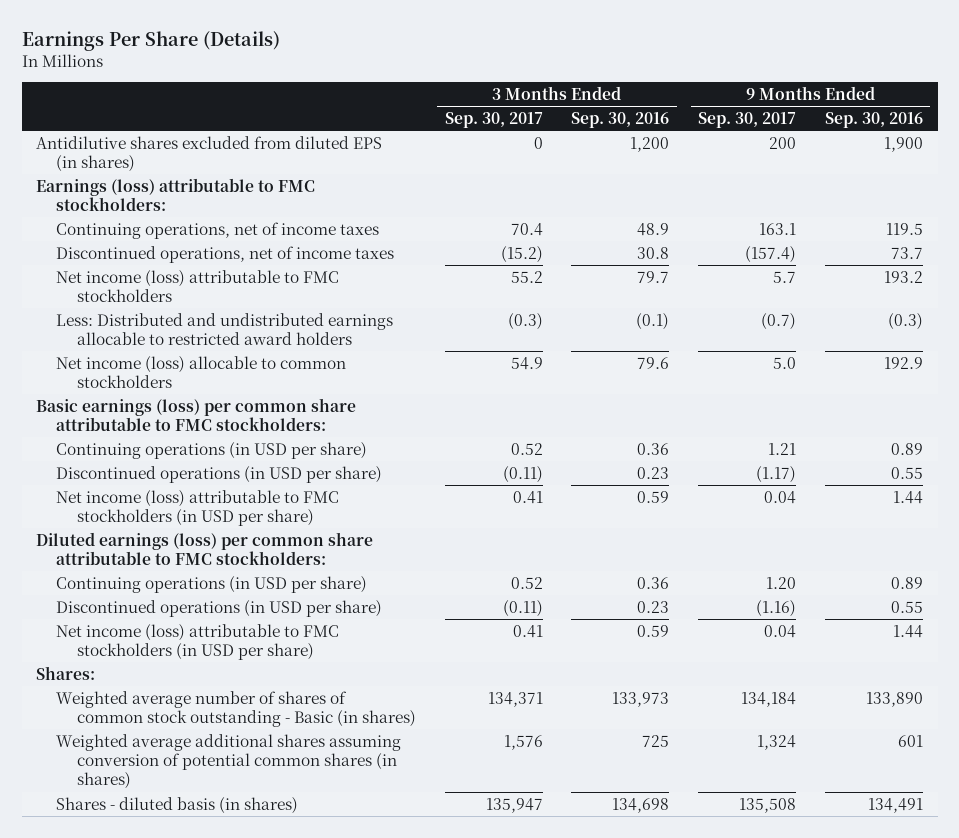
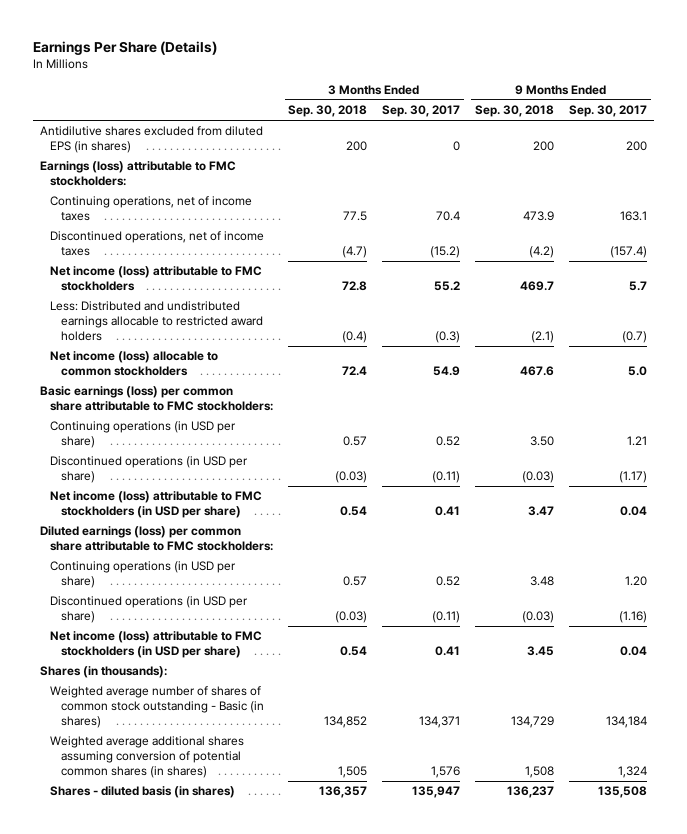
- | 3 Months Ended Sep. 30, 2017 | 3 Months Ended Sep. 30, 2016 | 9 Months Ended Sep. 30, 2017 | 9 Months Ended Sep. 30, 2016
+ | 3 Months Ended Sep. 30, 2018 | 3 Months Ended Sep. 30, 2017 | 9 Months Ended Sep. 30, 2018 | 9 Months Ended Sep. 30, 2017
- Shares:
+ Shares (in thousands):

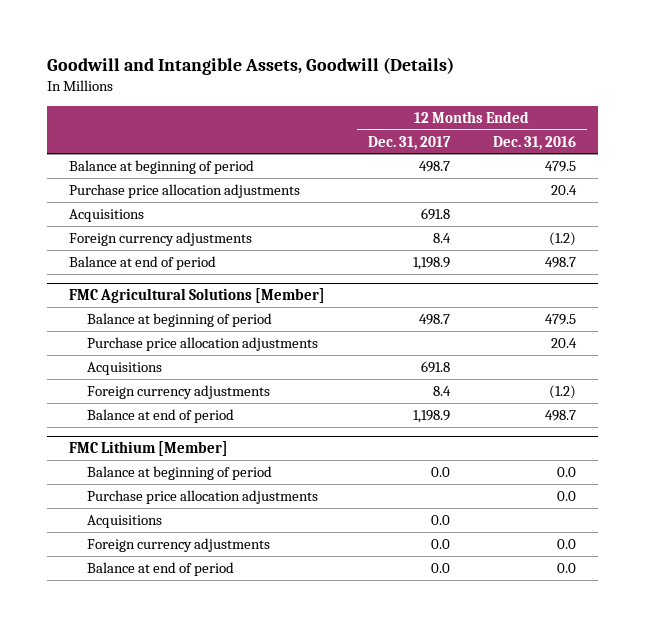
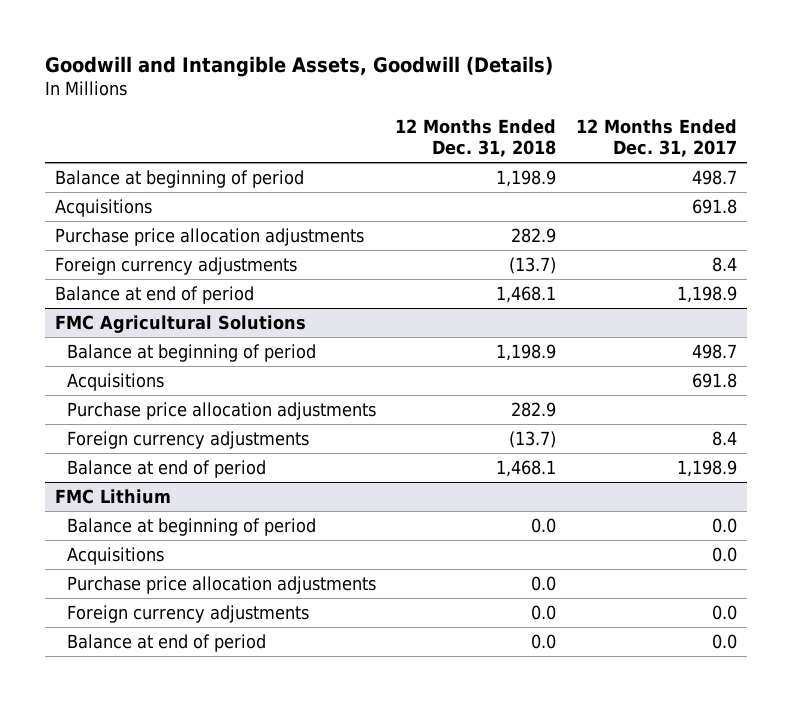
- | 12 Months Ended Dec. 31, 2017 | 12 Months Ended Dec. 31, 2016
+ | 12 Months Ended Dec. 31, 2018 | 12 Months Ended Dec. 31, 2017
moved down: Purchase price allocation adjustments | 282.9 |
- FMC Agricultural Solutions [Member]
+ FMC Agricultural Solutions
- Purchase price allocation adjustments | | 20.4
+ Purchase price allocation adjustments | 282.9 |
- FMC Lithium [Member]
+ FMC Lithium
- Purchase price allocation adjustments | | 0.0
+ Purchase price allocation adjustments | 0.0 |

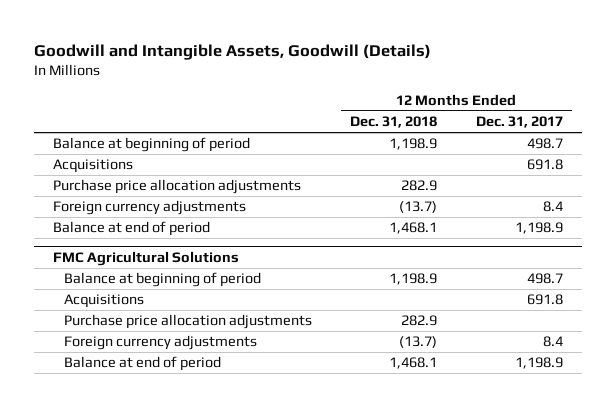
- FMC Lithium
- Balance at beginning of period | 0.0 | 0.0
- Acquisitions | | 0.0
- Purchase price allocation adjustments | 0.0 |
- Foreign currency adjustments | 0.0 | 0.0
- Balance at end of period | 0.0 | 0.0

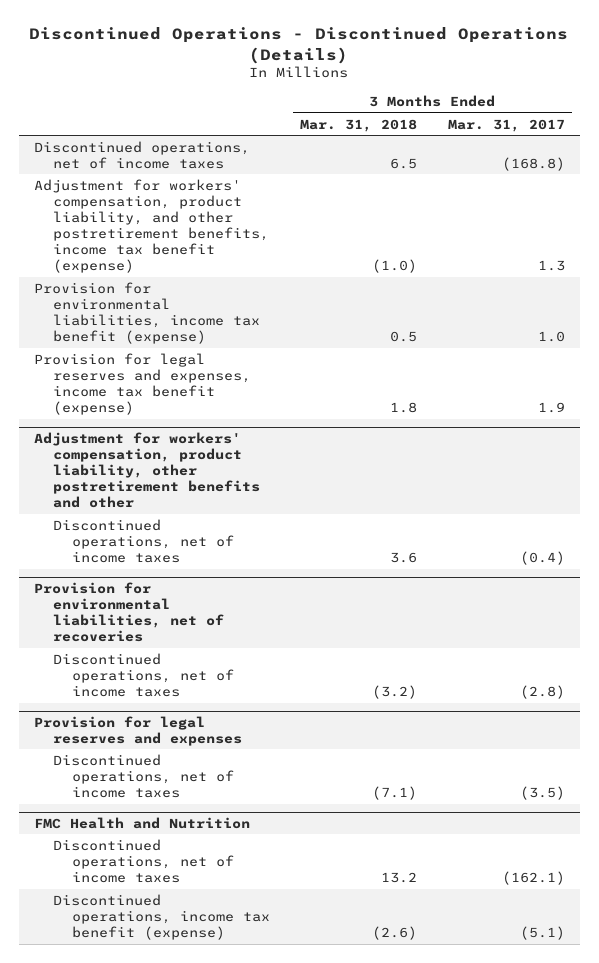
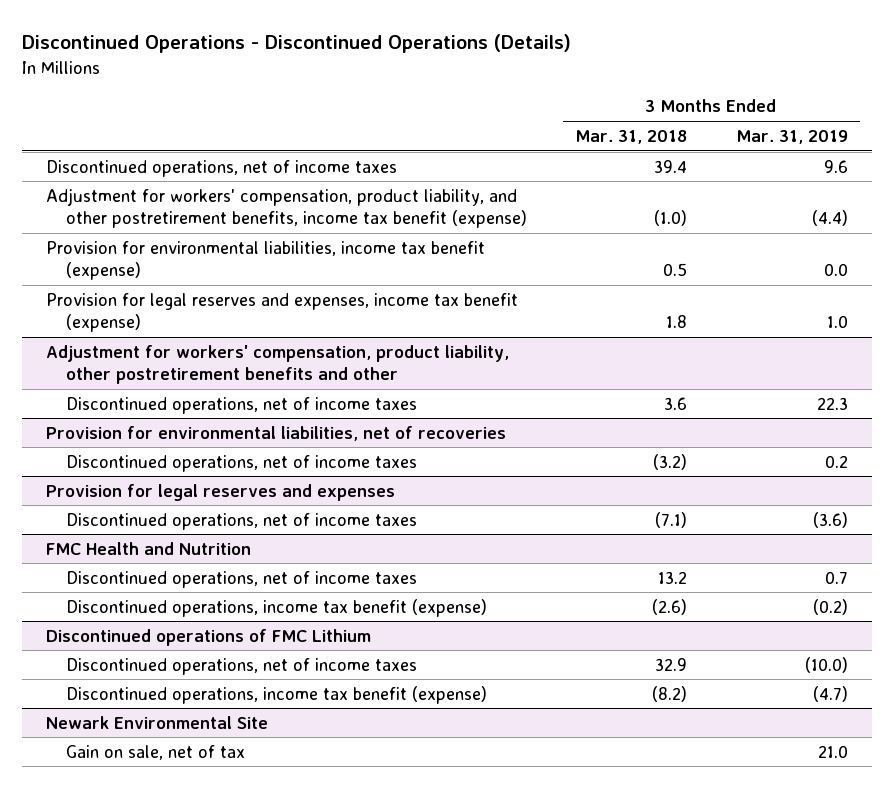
- | 3 Months Ended Mar. 31, 2018 | 3 Months Ended Mar. 31, 2017
+ | 3 Months Ended Mar. 31, 2018 | 3 Months Ended Mar. 31, 2019
- Discontinued operations, net of income taxes | 6.5 | (168.8)
+ Discontinued operations, net of income taxes | 39.4 | 9.6
+ Discontinued operations of FMC Lithium
+ Discontinued operations, net of income taxes | 32.9 | (10.0)
+ Discontinued operations, income tax benefit (expense) | (8.2) | (4.7)
+ Newark Environmental Site
+ Gain on sale, net of tax | | 21.0

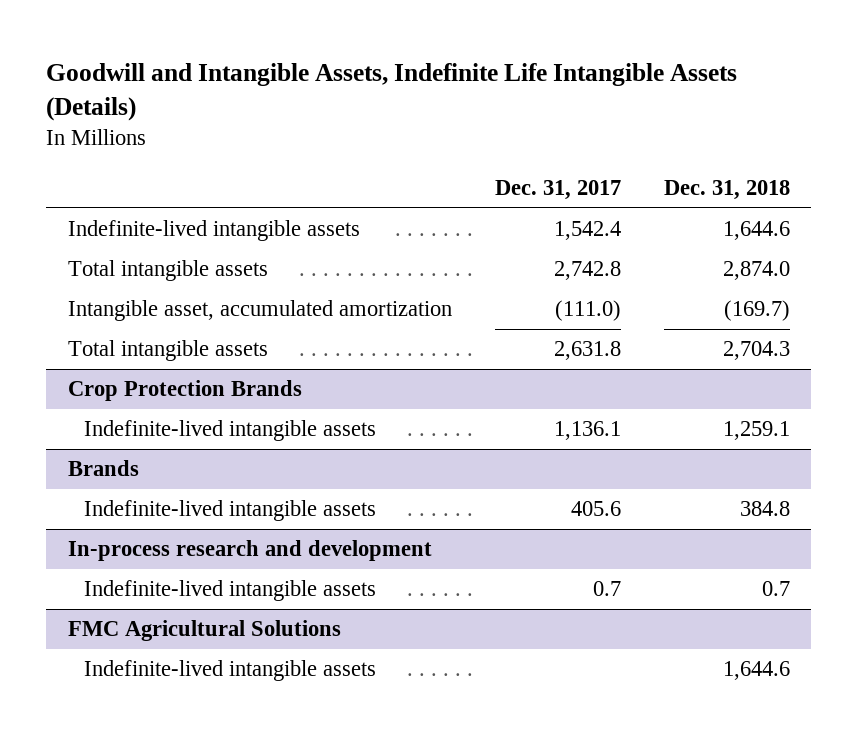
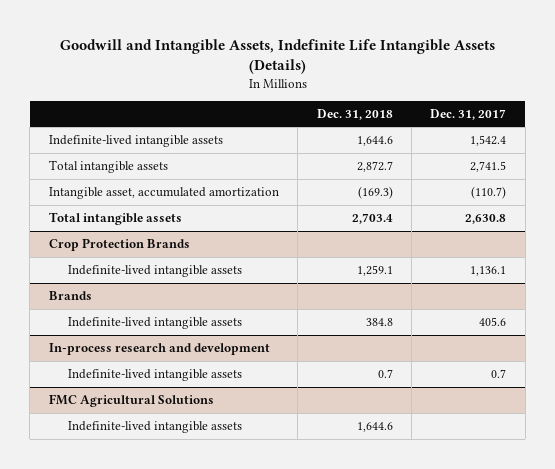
- | Dec. 31, 2017 | Dec. 31, 2018
+ | Dec. 31, 2018 | Dec. 31, 2017
- Total intangible assets | 2,742.8 | 2,874.0
- Intangible asset, accumulated amortization | (111.0) | (169.7)
- Total intangible assets | 2,631.8 | 2,704.3
+ Total intangible assets | 2,872.7 | 2,741.5
+ Intangible asset, accumulated amortization | (169.3) | (110.7)
+ Total intangible assets | 2,703.4 | 2,630.8

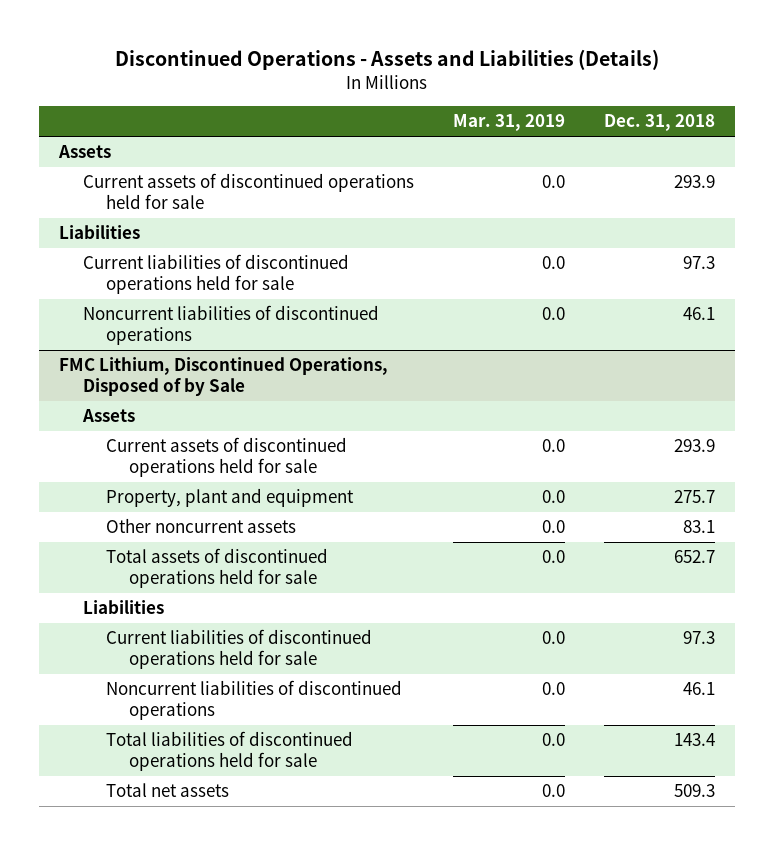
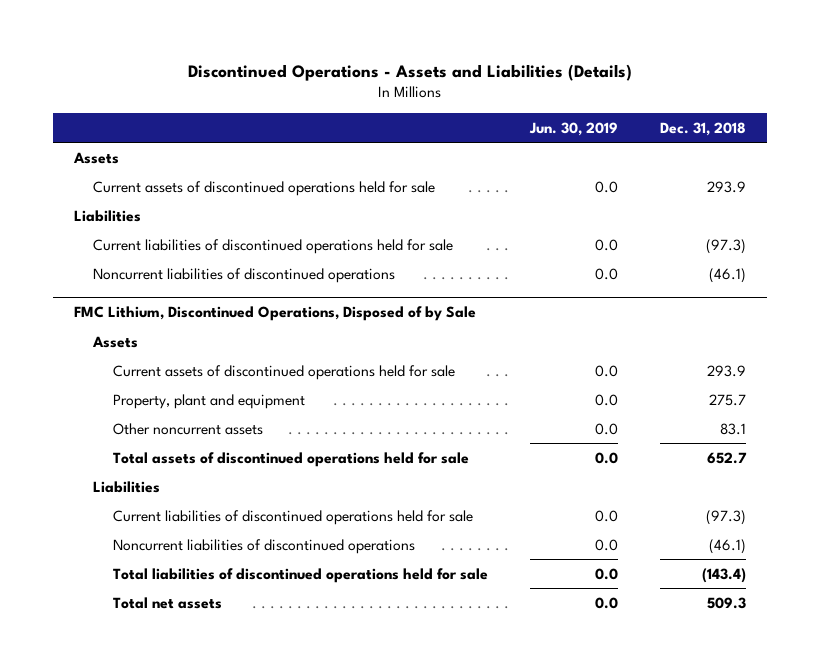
- | Mar. 31, 2019 | Dec. 31, 2018
+ | Jun. 30, 2019 | Dec. 31, 2018
- Current liabilities of discontinued operations held for sale | 0.0 | 97.3
- Noncurrent liabilities of discontinued operations | 0.0 | 46.1
+ Current liabilities of discontinued operations held for sale | 0.0 | (97.3)
+ Noncurrent liabilities of discontinued operations | 0.0 | (46.1)
@ FMC Lithium, Discontinued Operations, Disposed of by Sale
- Current liabilities of discontinued operations held for sale | 0.0 | 97.3
- Noncurrent liabilities of discontinued operations | 0.0 | 46.1
- Total liabilities of discontinued operations held for sale | 0.0 | 143.4
+ Current liabilities of discontinued operations held for sale | 0.0 | (97.3)
+ Noncurrent liabilities of discontinued operations | 0.0 | (46.1)
+ Total liabilities of discontinued operations held for sale | 0.0 | (143.4)

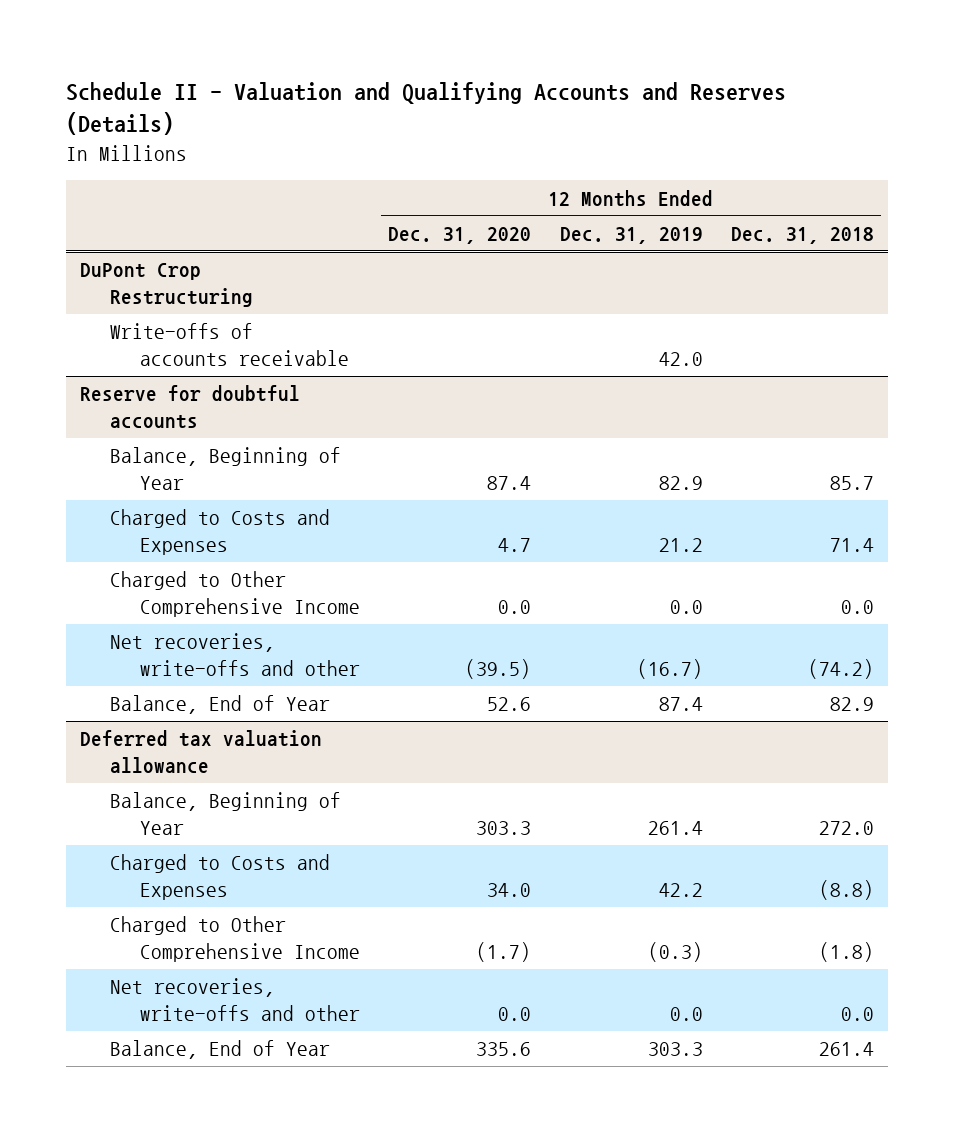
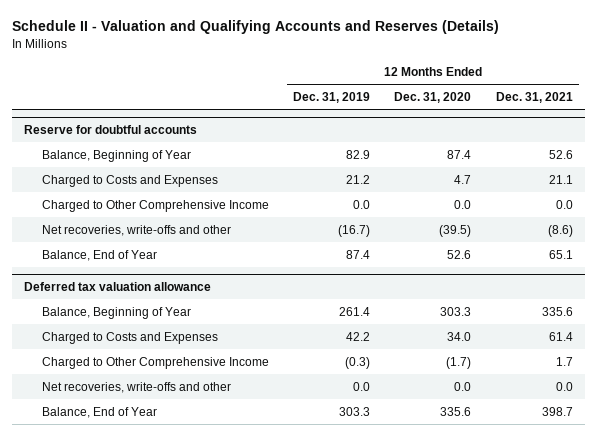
- | 12 Months Ended Dec. 31, 2020 | 12 Months Ended Dec. 31, 2019 | 12 Months Ended Dec. 31, 2018
+ | 12 Months Ended Dec. 31, 2019 | 12 Months Ended Dec. 31, 2020 | 12 Months Ended Dec. 31, 2021
- DuPont Crop Restructuring
- Write-offs of accounts receivable | | 42.0 |

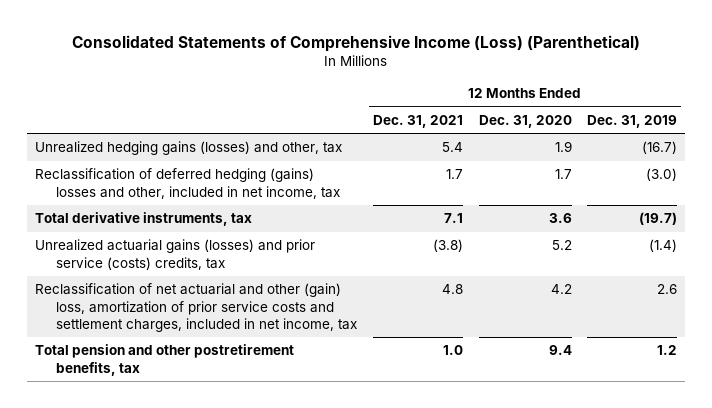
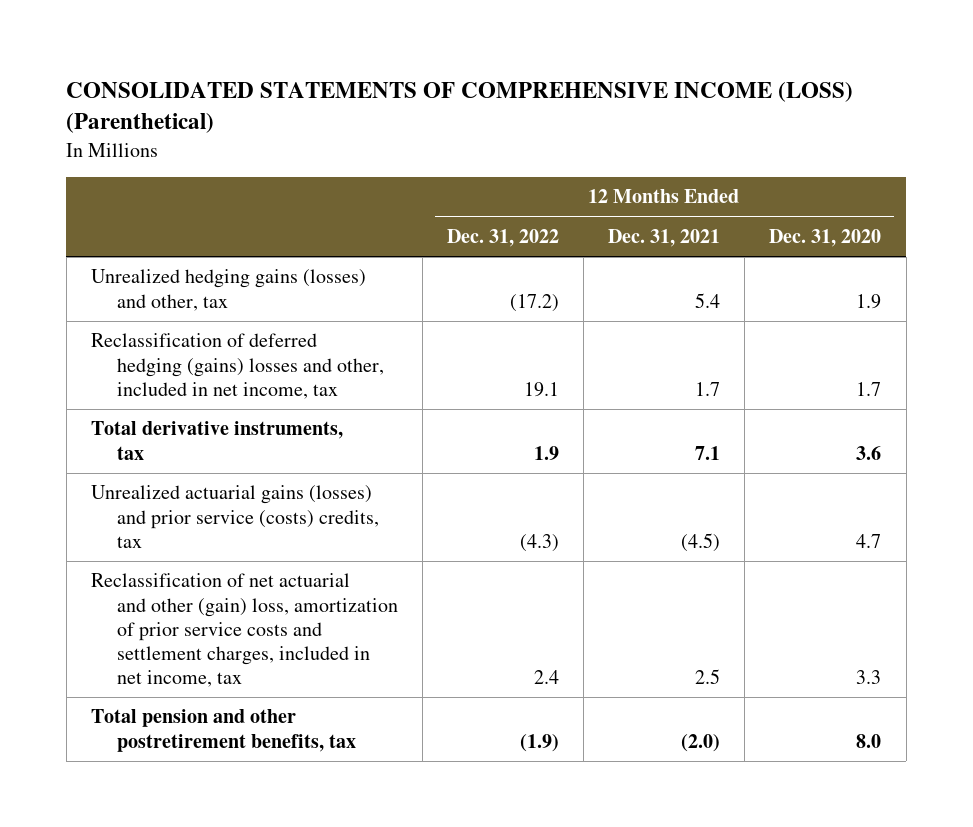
- Consolidated Statements of Comprehensive Income (Loss) (Parenthetical)
+ CONSOLIDATED STATEMENTS OF COMPREHENSIVE INCOME (LOSS) (Parenthetical)
- | 12 Months Ended Dec. 31, 2021 | 12 Months Ended Dec. 31, 2020 | 12 Months Ended Dec. 31, 2019
+ | 12 Months Ended Dec. 31, 2022 | 12 Months Ended Dec. 31, 2021 | 12 Months Ended Dec. 31, 2020
- Unrealized actuarial gains (losses) and prior service (costs) credits, tax | (3.8) | 5.2 | (1.4)
- Reclassification of net actuarial and other (gain) loss, amortization of prior service costs and settlement charges, included in net income, tax | 4.8 | 4.2 | 2.6
- Total pension and other postretirement benefits, tax | 1.0 | 9.4 | 1.2
+ Unrealized actuarial gains (losses) and prior service (costs) credits, tax | (4.3) | (4.5) | 4.7
+ Reclassification of net actuarial and other (gain) loss, amortization of prior service costs and settlement charges, included in net income, tax | 2.4 | 2.5 | 3.3
+ Total pension and other postretirement benefits, tax | (1.9) | (2.0) | 8.0

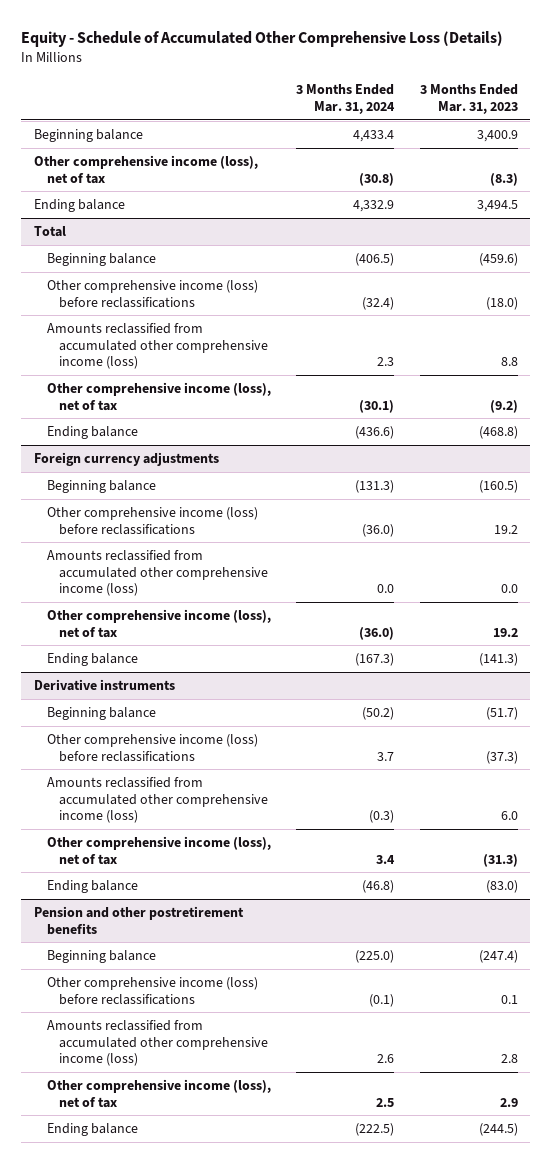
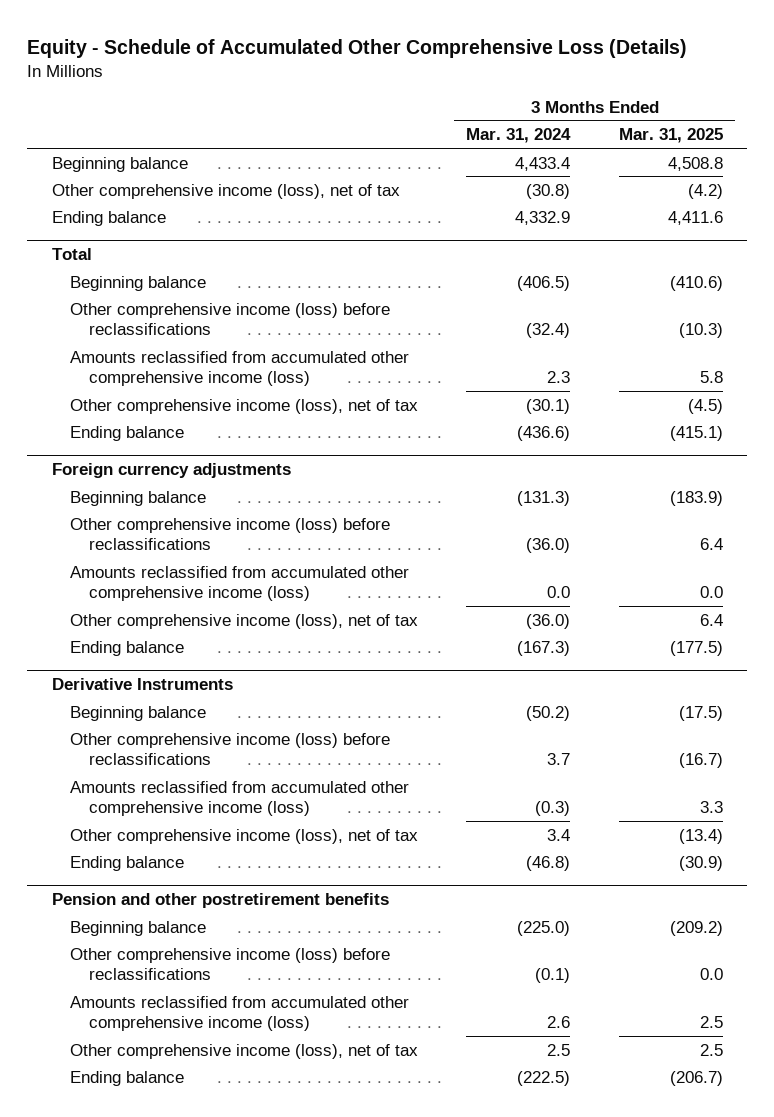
- | 3 Months Ended Mar. 31, 2024 | 3 Months Ended Mar. 31, 2023
+ | 3 Months Ended Mar. 31, 2024 | 3 Months Ended Mar. 31, 2025
- Derivative instruments
+ Derivative Instruments

